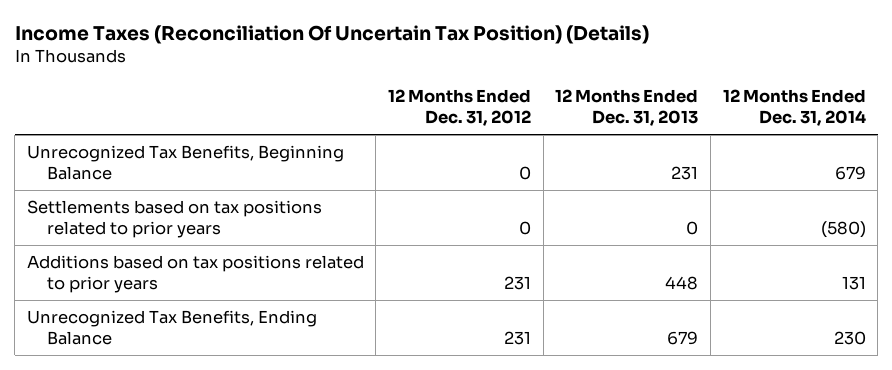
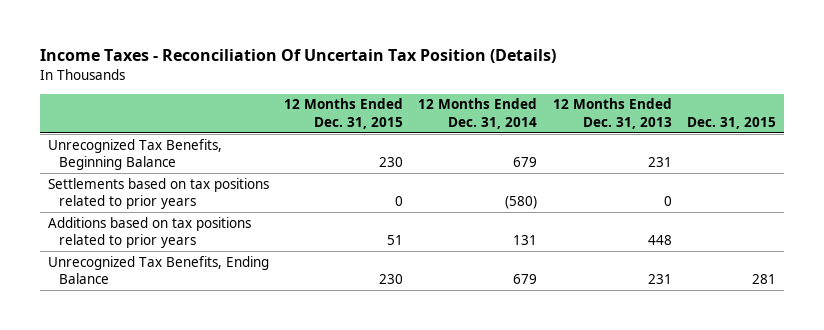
- Income Taxes (Reconciliation Of Uncertain Tax Position) (Details)
+ Income Taxes - Reconciliation Of Uncertain Tax Position (Details)
- | 12 Months Ended Dec. 31, 2012 | 12 Months Ended Dec. 31, 2013 | 12 Months Ended Dec. 31, 2014
+ | 12 Months Ended Dec. 31, 2015 | 12 Months Ended Dec. 31, 2014 | 12 Months Ended Dec. 31, 2013 | Dec. 31, 2015
- Unrecognized Tax Benefits, Ending Balance | 231 | 679 | 230
+ Unrecognized Tax Benefits, Ending Balance | 230 | 679 | 231 | 281

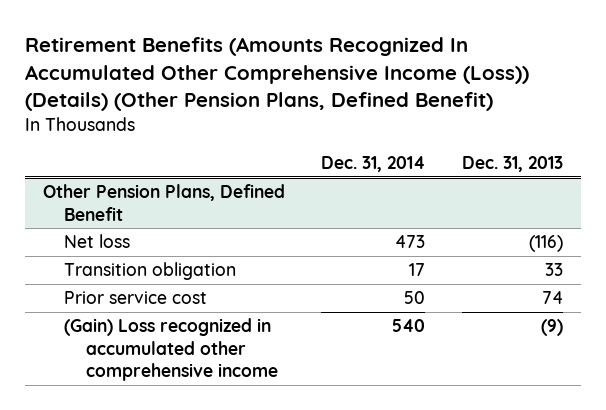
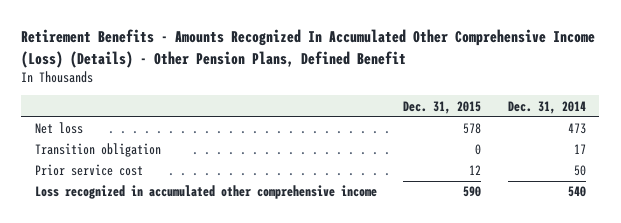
- Retirement Benefits (Amounts Recognized In Accumulated Other Comprehensive Income (Loss)) (Details) (Other Pension Plans, Defined Benefit)
+ Retirement Benefits - Amounts Recognized In Accumulated Other Comprehensive Income (Loss) (Details) - Other Pension Plans, Defined Benefit
- | Dec. 31, 2014 | Dec. 31, 2013
+ | Dec. 31, 2015 | Dec. 31, 2014
- Other Pension Plans, Defined Benefit
- (Gain) Loss recognized in accumulated other comprehensive income | 540 | (9)
+ Loss recognized in accumulated other comprehensive income | 590 | 540

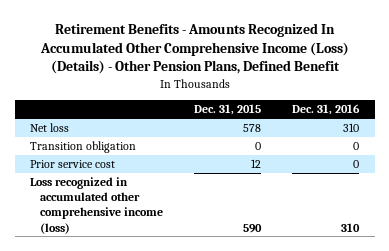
- | Dec. 31, 2015 | Dec. 31, 2014
+ | Dec. 31, 2015 | Dec. 31, 2016
- Loss recognized in accumulated other comprehensive income | 590 | 540
+ Loss recognized in accumulated other comprehensive income (loss) | 590 | 310

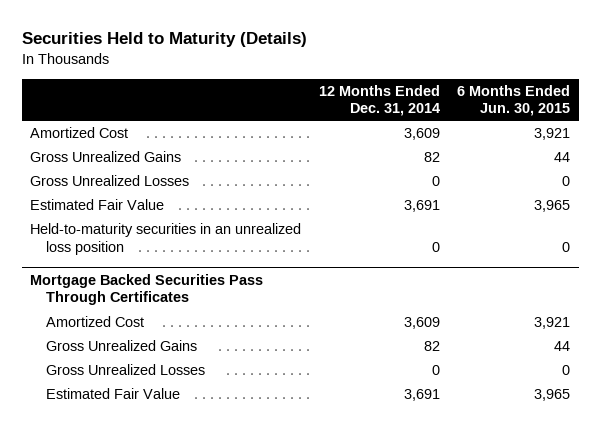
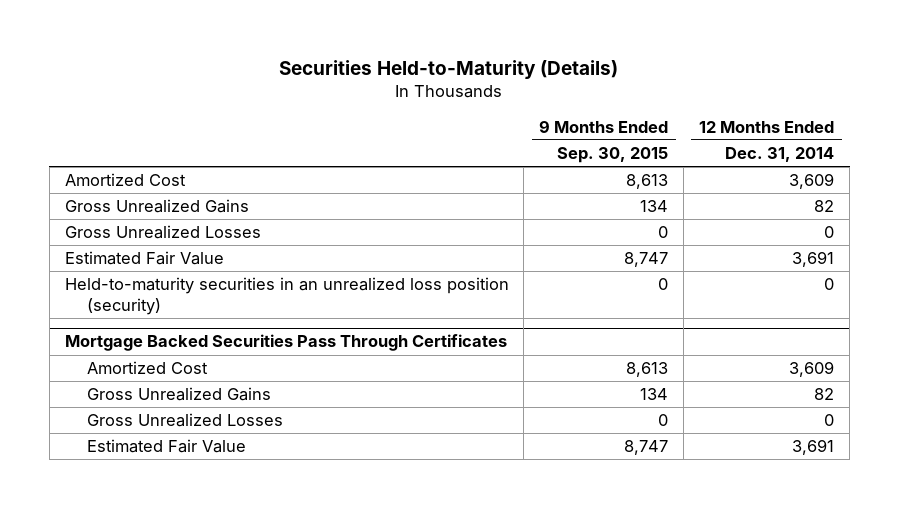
- Securities Held to Maturity (Details)
+ Securities Held-to-Maturity (Details)
- | 12 Months Ended Dec. 31, 2014 | 6 Months Ended Jun. 30, 2015
+ | 9 Months Ended Sep. 30, 2015 | 12 Months Ended Dec. 31, 2014
- Held-to-maturity securities in an unrealized loss position | 0 | 0
+ Held-to-maturity securities in an unrealized loss position (security) | 0 | 0

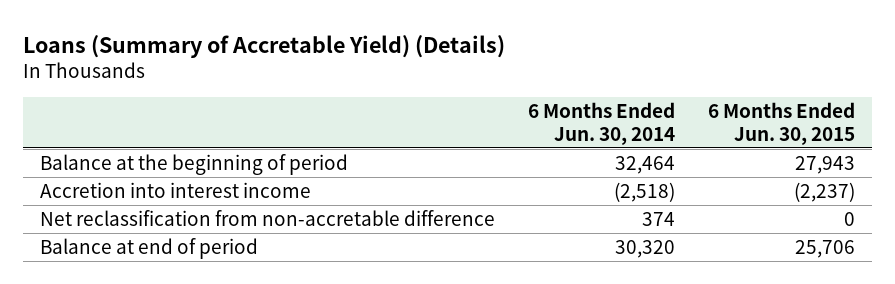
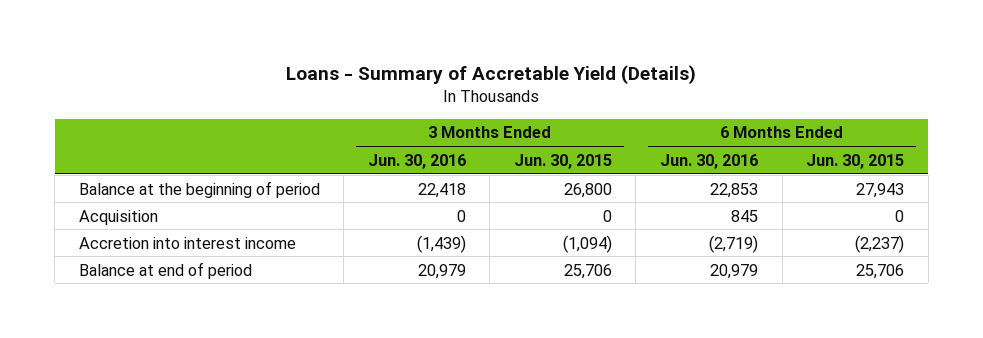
- Loans (Summary of Accretable Yield) (Details)
+ Loans - Summary of Accretable Yield (Details)
- | 6 Months Ended Jun. 30, 2014 | 6 Months Ended Jun. 30, 2015
+ | 3 Months Ended Jun. 30, 2016 | 3 Months Ended Jun. 30, 2015 | 6 Months Ended Jun. 30, 2016 | 6 Months Ended Jun. 30, 2015
+ Acquisition | 0 | 0 | 845 | 0
- Net reclassification from non-accretable difference | 374 | 0

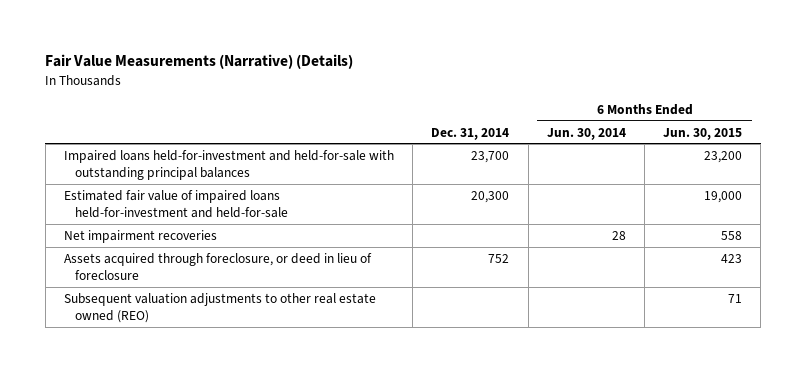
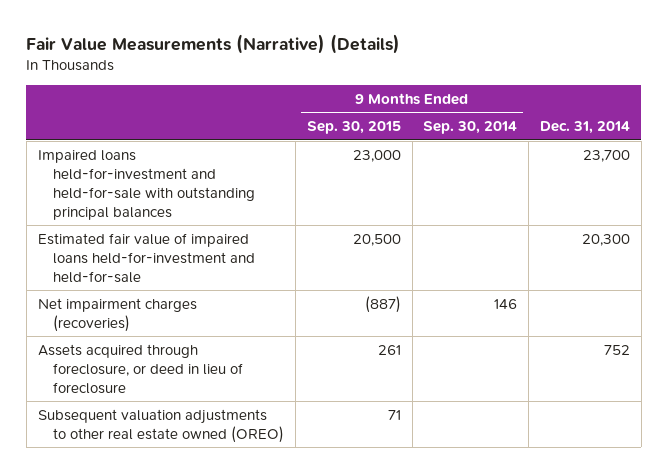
- | Dec. 31, 2014 | 6 Months Ended Jun. 30, 2014 | 6 Months Ended Jun. 30, 2015
+ | 9 Months Ended Sep. 30, 2015 | 9 Months Ended Sep. 30, 2014 | Dec. 31, 2014
- Net impairment recoveries | | 28 | 558
+ Net impairment charges (recoveries) | (887) | 146 |
- Subsequent valuation adjustments to other real estate owned (REO) | | | 71
+ Subsequent valuation adjustments to other real estate owned (OREO) | 71 | |

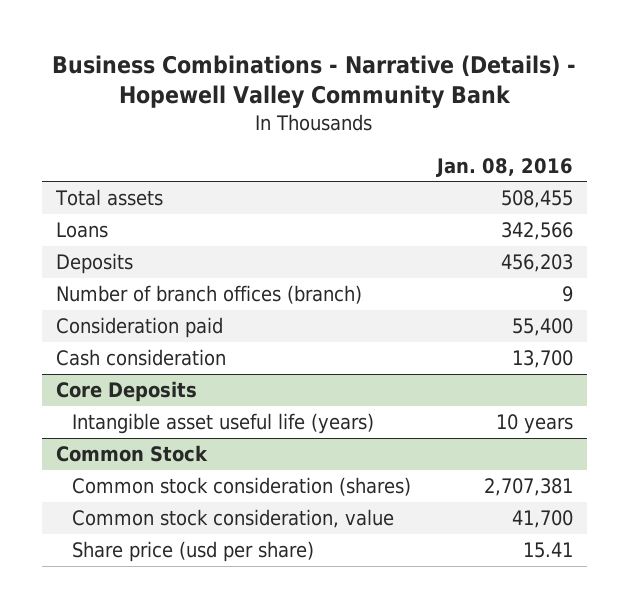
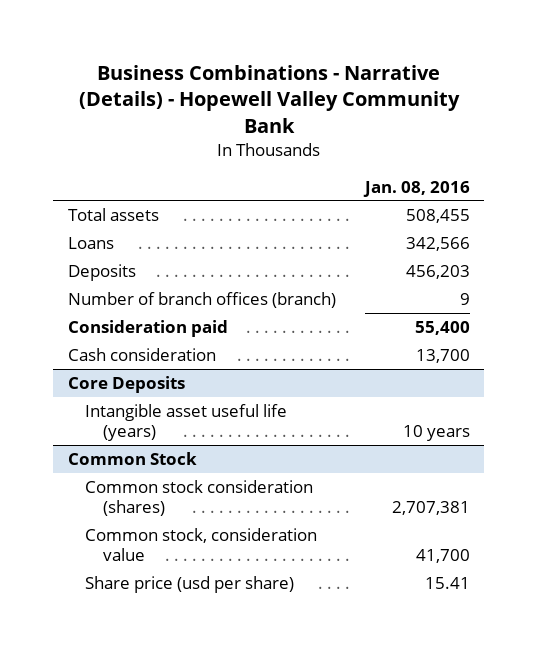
@ Common Stock
- Common stock consideration, value | 41,700
+ Common stock, consideration value | 41,700

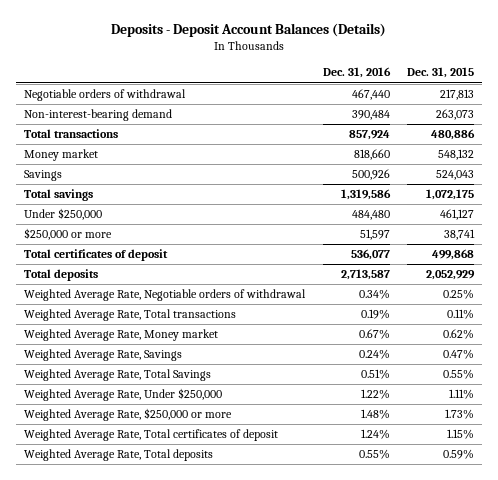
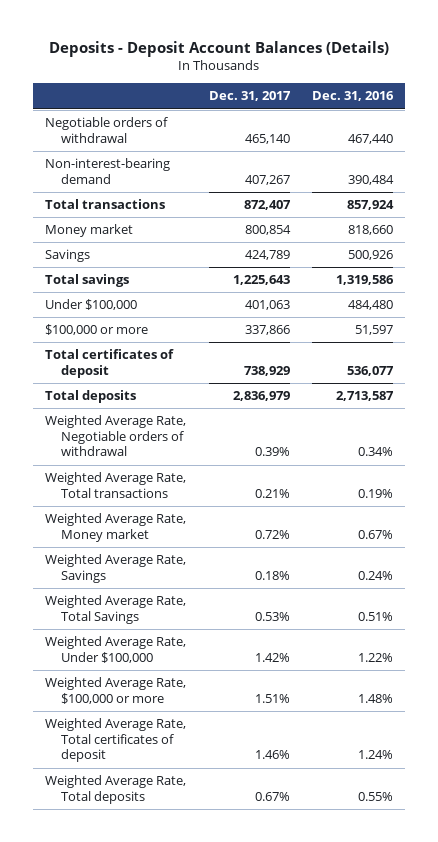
- | Dec. 31, 2016 | Dec. 31, 2015
+ | Dec. 31, 2017 | Dec. 31, 2016
- Under $250,000 | 484,480 | 461,127
- $250,000 or more | 51,597 | 38,741
+ Under $100,000 | 401,063 | 484,480
+ $100,000 or more | 337,866 | 51,597
- Weighted Average Rate, Under $250,000 | 1.22% | 1.11%
- Weighted Average Rate, $250,000 or more | 1.48% | 1.73%
+ Weighted Average Rate, Under $100,000 | 1.42% | 1.22%
+ Weighted Average Rate, $100,000 or more | 1.51% | 1.48%

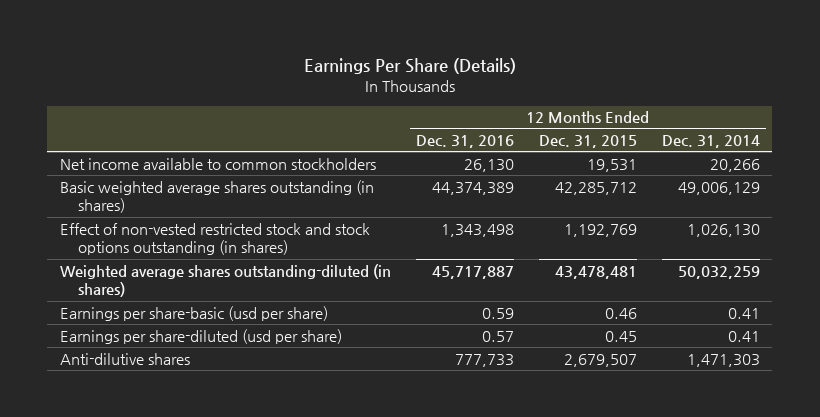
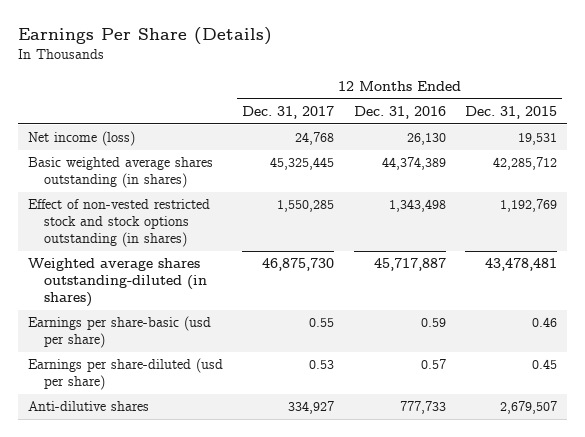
- | 12 Months Ended Dec. 31, 2016 | 12 Months Ended Dec. 31, 2015 | 12 Months Ended Dec. 31, 2014
+ | 12 Months Ended Dec. 31, 2017 | 12 Months Ended Dec. 31, 2016 | 12 Months Ended Dec. 31, 2015
- Net income available to common stockholders | 26,130 | 19,531 | 20,266
+ Net income (loss) | 24,768 | 26,130 | 19,531

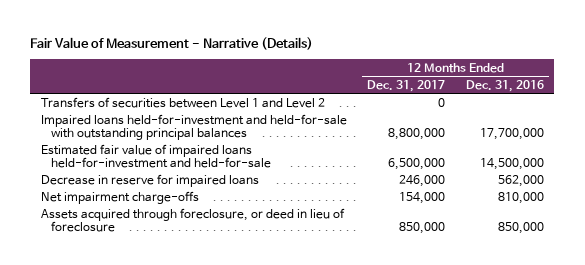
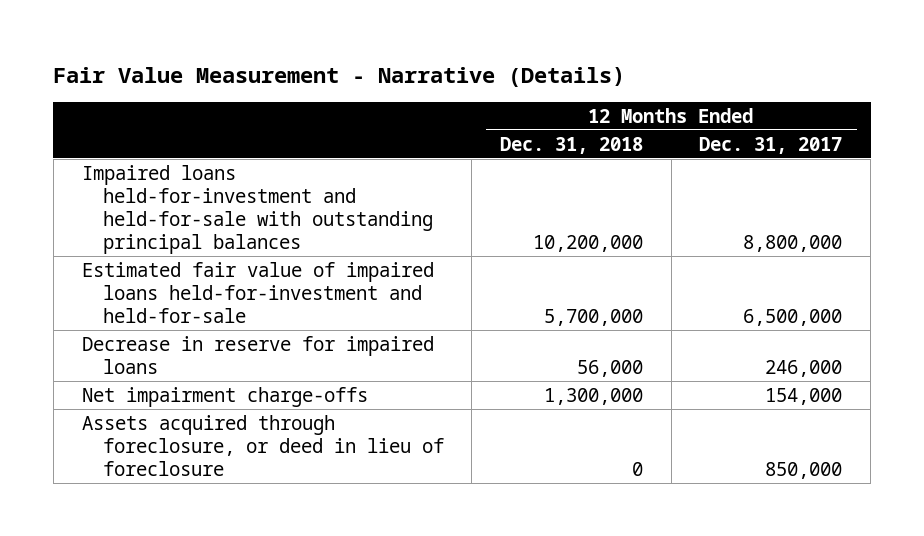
- Fair Value of Measurement - Narrative (Details)
+ Fair Value Measurement - Narrative (Details)
- | 12 Months Ended Dec. 31, 2017 | 12 Months Ended Dec. 31, 2016
+ | 12 Months Ended Dec. 31, 2018 | 12 Months Ended Dec. 31, 2017
- Transfers of securities between Level 1 and Level 2 | 0 |

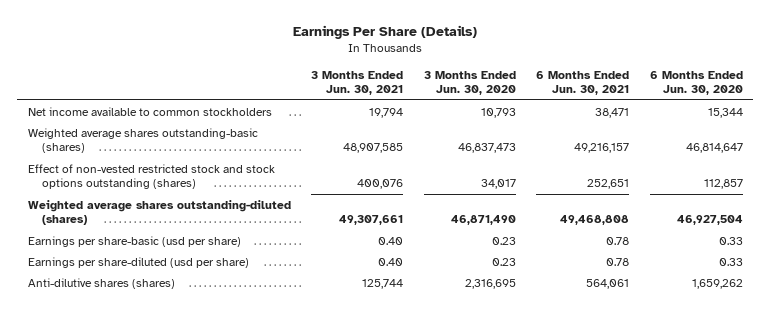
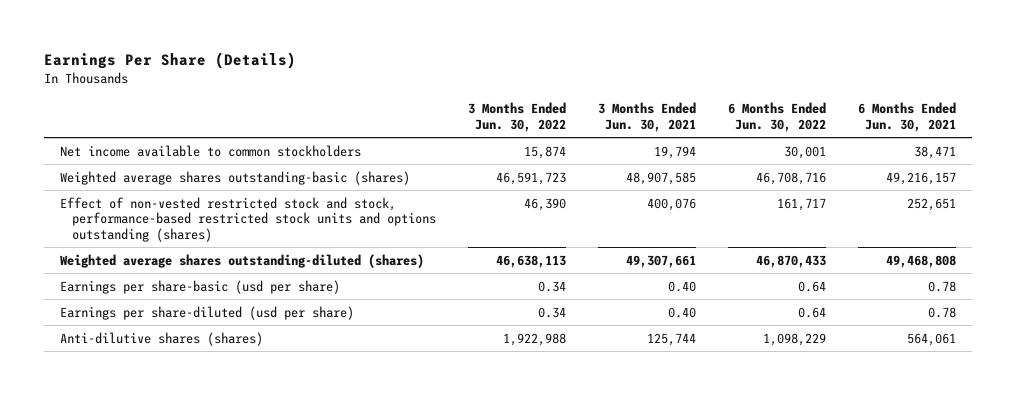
- | 3 Months Ended Jun. 30, 2021 | 3 Months Ended Jun. 30, 2020 | 6 Months Ended Jun. 30, 2021 | 6 Months Ended Jun. 30, 2020
+ | 3 Months Ended Jun. 30, 2022 | 3 Months Ended Jun. 30, 2021 | 6 Months Ended Jun. 30, 2022 | 6 Months Ended Jun. 30, 2021
- Effect of non-vested restricted stock and stock options outstanding (shares) | 400,076 | 34,017 | 252,651 | 112,857
+ Effect of non-vested restricted stock and stock, performance-based restricted stock units and options outstanding (shares) | 46,390 | 400,076 | 161,717 | 252,651

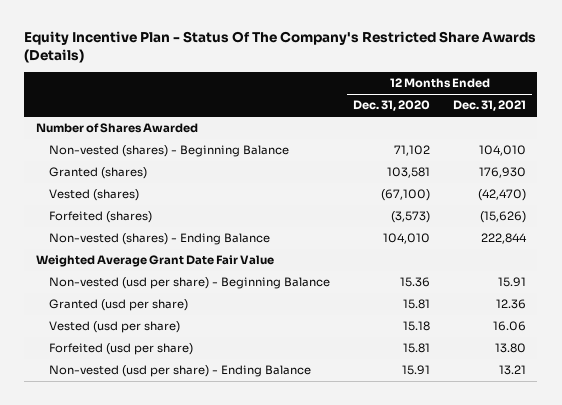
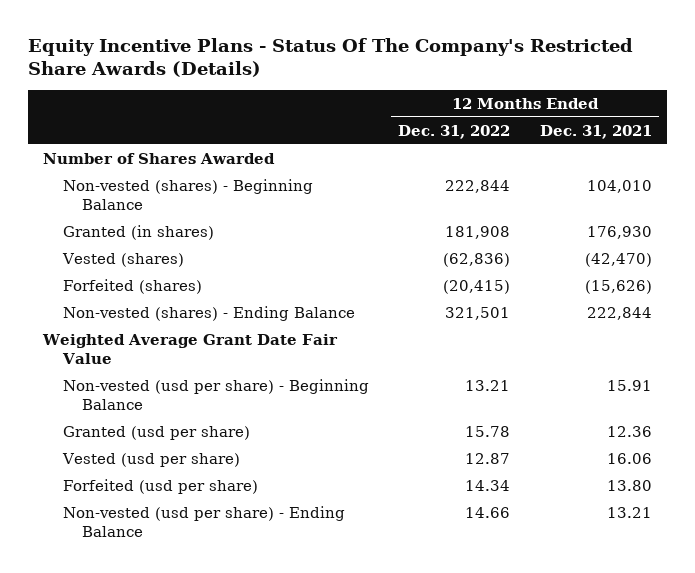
- Equity Incentive Plan - Status Of The Company's Restricted Share Awards (Details)
+ Equity Incentive Plans - Status Of The Company's Restricted Share Awards (Details)
- | 12 Months Ended Dec. 31, 2020 | 12 Months Ended Dec. 31, 2021
+ | 12 Months Ended Dec. 31, 2022 | 12 Months Ended Dec. 31, 2021
- Granted (shares) | 103,581 | 176,930
+ Granted (in shares) | 181,908 | 176,930

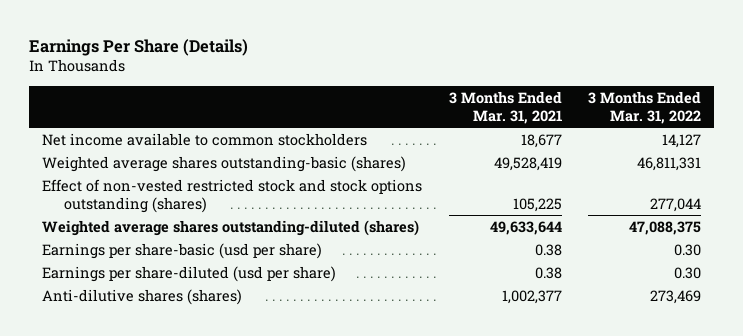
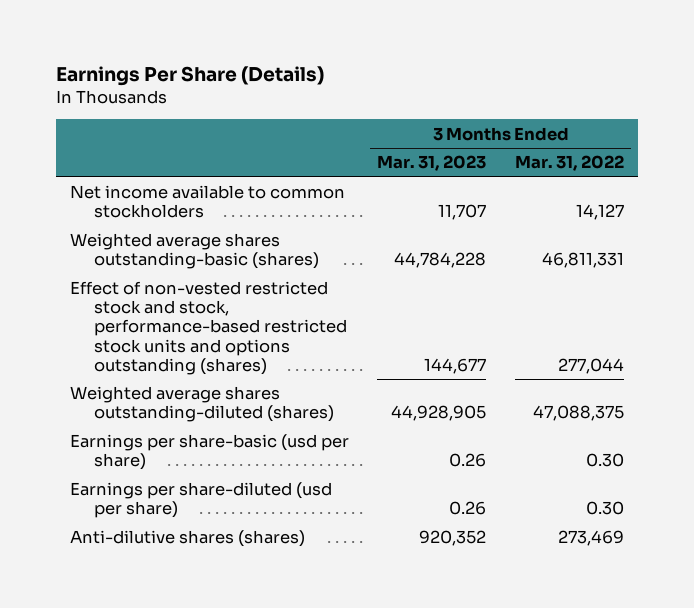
- | 3 Months Ended Mar. 31, 2021 | 3 Months Ended Mar. 31, 2022
+ | 3 Months Ended Mar. 31, 2023 | 3 Months Ended Mar. 31, 2022
- Effect of non-vested restricted stock and stock options outstanding (shares) | 105,225 | 277,044
+ Effect of non-vested restricted stock and stock, performance-based restricted stock units and options outstanding (shares) | 144,677 | 277,044

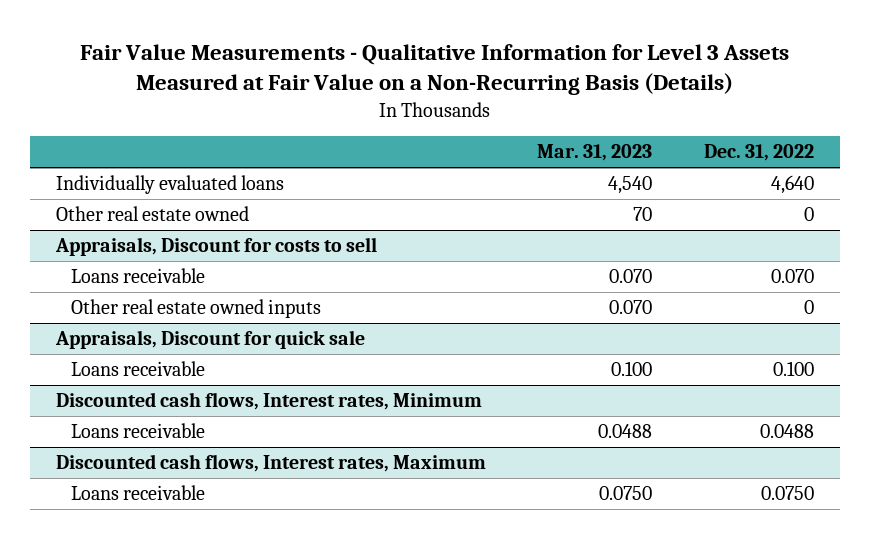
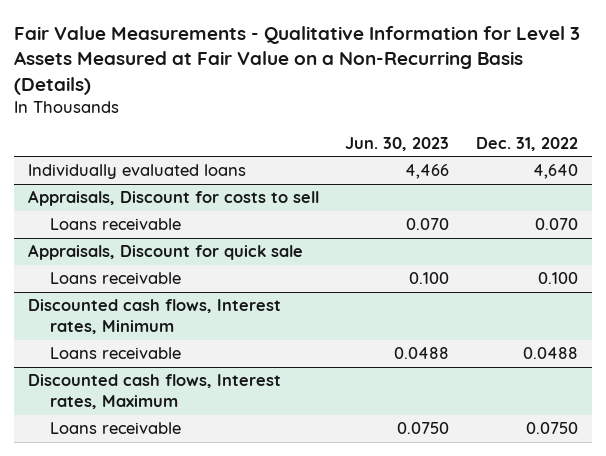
- | Mar. 31, 2023 | Dec. 31, 2022
+ | Jun. 30, 2023 | Dec. 31, 2022
- Other real estate owned | 70 | 0
@ Appraisals, Discount for costs to sell
- Other real estate owned inputs | 0.070 | 0

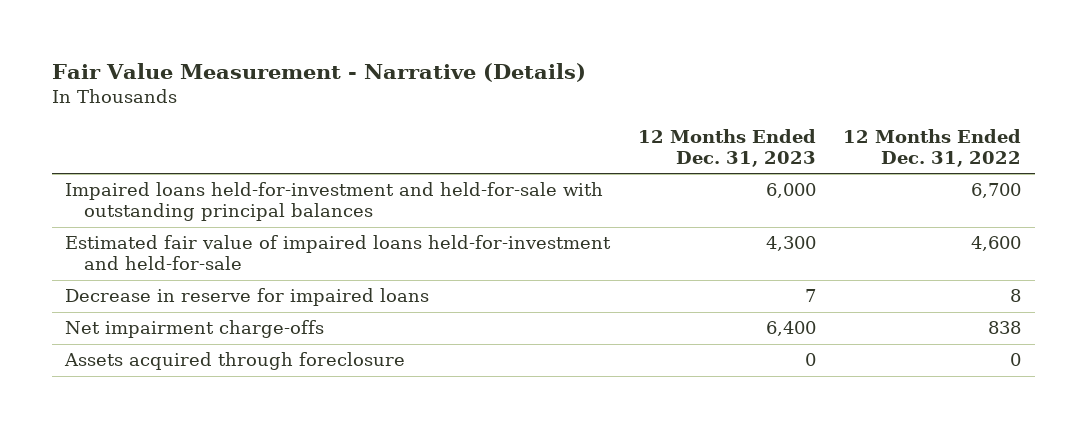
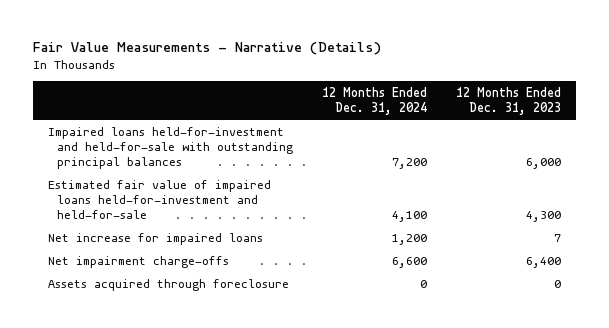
- Fair Value Measurement - Narrative (Details)
+ Fair Value Measurements - Narrative (Details)
- | 12 Months Ended Dec. 31, 2023 | 12 Months Ended Dec. 31, 2022
+ | 12 Months Ended Dec. 31, 2024 | 12 Months Ended Dec. 31, 2023
- Decrease in reserve for impaired loans | 7 | 8
+ Net increase for impaired loans | 1,200 | 7

